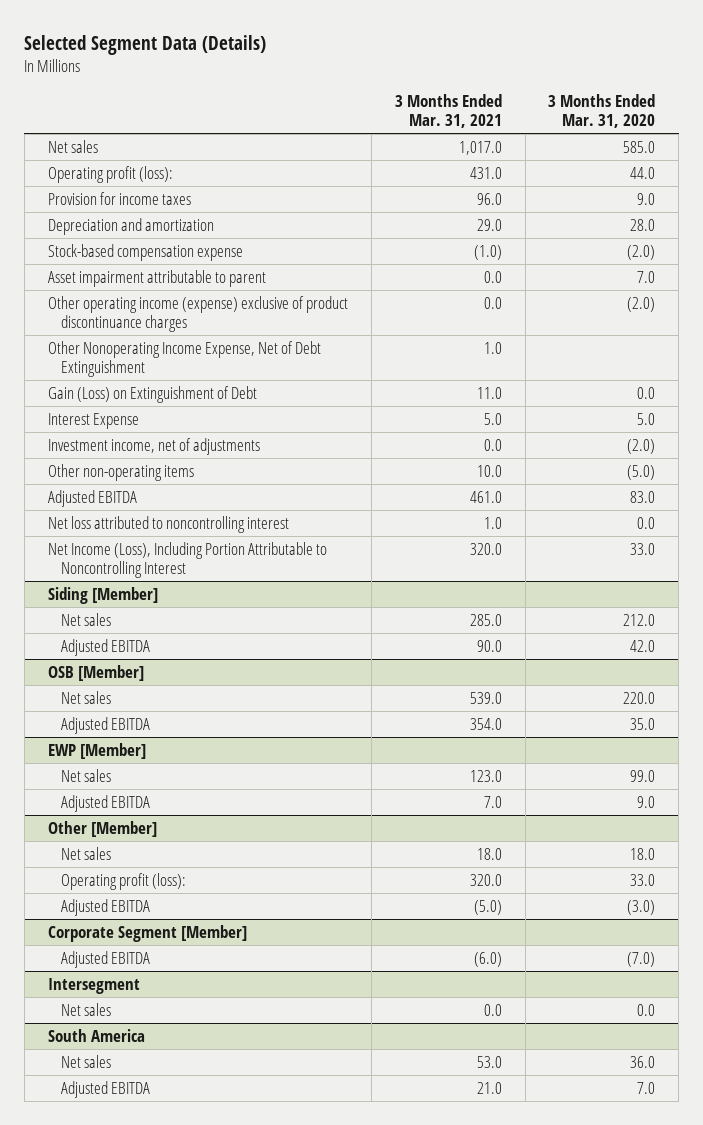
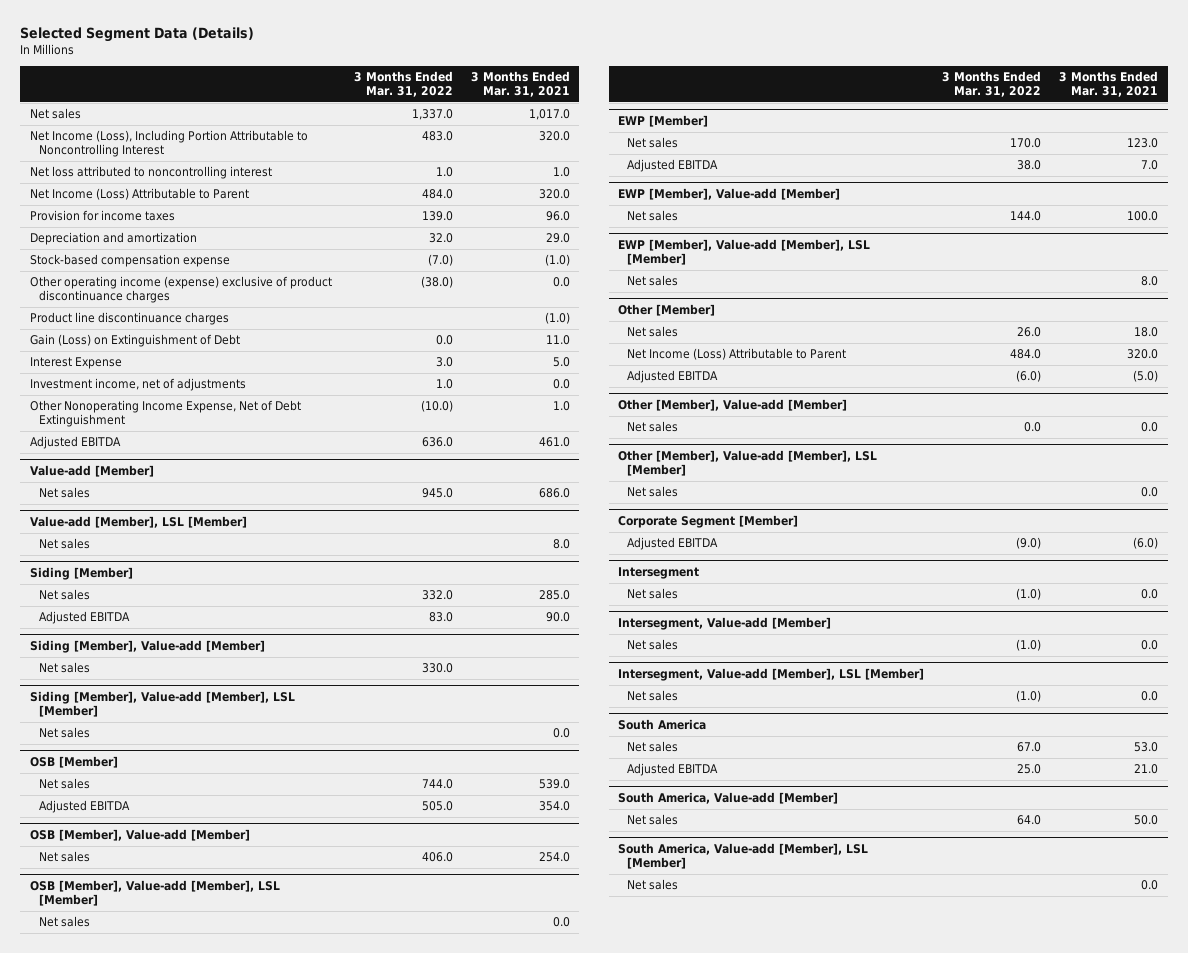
- | 3 Months Ended Mar. 31, 2021 | 3 Months Ended Mar. 31, 2020
+ | 3 Months Ended Mar. 31, 2022 | 3 Months Ended Mar. 31, 2021
- Operating profit (loss): | 431.0 | 44.0
moved up: Net Income (Loss), Including Portion Attributable to Noncontrolling Interest | 483.0 | 320.0
moved up: Net loss attributed to noncontrolling interest | 1.0 | 1.0
+ Net Income (Loss) Attributable to Parent | 484.0 | 320.0
- Asset impairment attributable to parent | 0.0 | 7.0
+ Product line discontinuance charges | | (1.0)
- Other non-operating items | 10.0 | (5.0)
moved down: Other Nonoperating Income Expense, Net of Debt Extinguishment | (10.0) | 1.0
+ Value-add [Member]
+ Net sales | 945.0 | 686.0
+ Value-add [Member], LSL [Member]
+ Net sales | | 8.0
+ Siding [Member], Value-add [Member]
+ Net sales | 330.0 |
+ Siding [Member], Value-add [Member], LSL [Member]
+ Net sales | | 0.0
+ OSB [Member], Value-add [Member]
+ Net sales | 406.0 | 254.0
+ OSB [Member], Value-add [Member], LSL [Member]
+ Net sales | | 0.0
+ EWP [Member], Value-add [Member]
+ Net sales | 144.0 | 100.0
+ EWP [Member], Value-add [Member], LSL [Member]
+ Net sales | | 8.0
@ Other [Member]
- Operating profit (loss): | 320.0 | 33.0
+ Net Income (Loss) Attributable to Parent | 484.0 | 320.0
+ Other [Member], Value-add [Member]
+ Net sales | 0.0 | 0.0
+ Other [Member], Value-add [Member], LSL [Member]
+ Net sales | | 0.0
+ Intersegment, Value-add [Member]
+ Net sales | (1.0) | 0.0
+ Intersegment, Value-add [Member], LSL [Member]
+ Net sales | (1.0) | 0.0
+ South America, Value-add [Member]
+ Net sales | 64.0 | 50.0
+ South America, Value-add [Member], LSL [Member]
+ Net sales | | 0.0

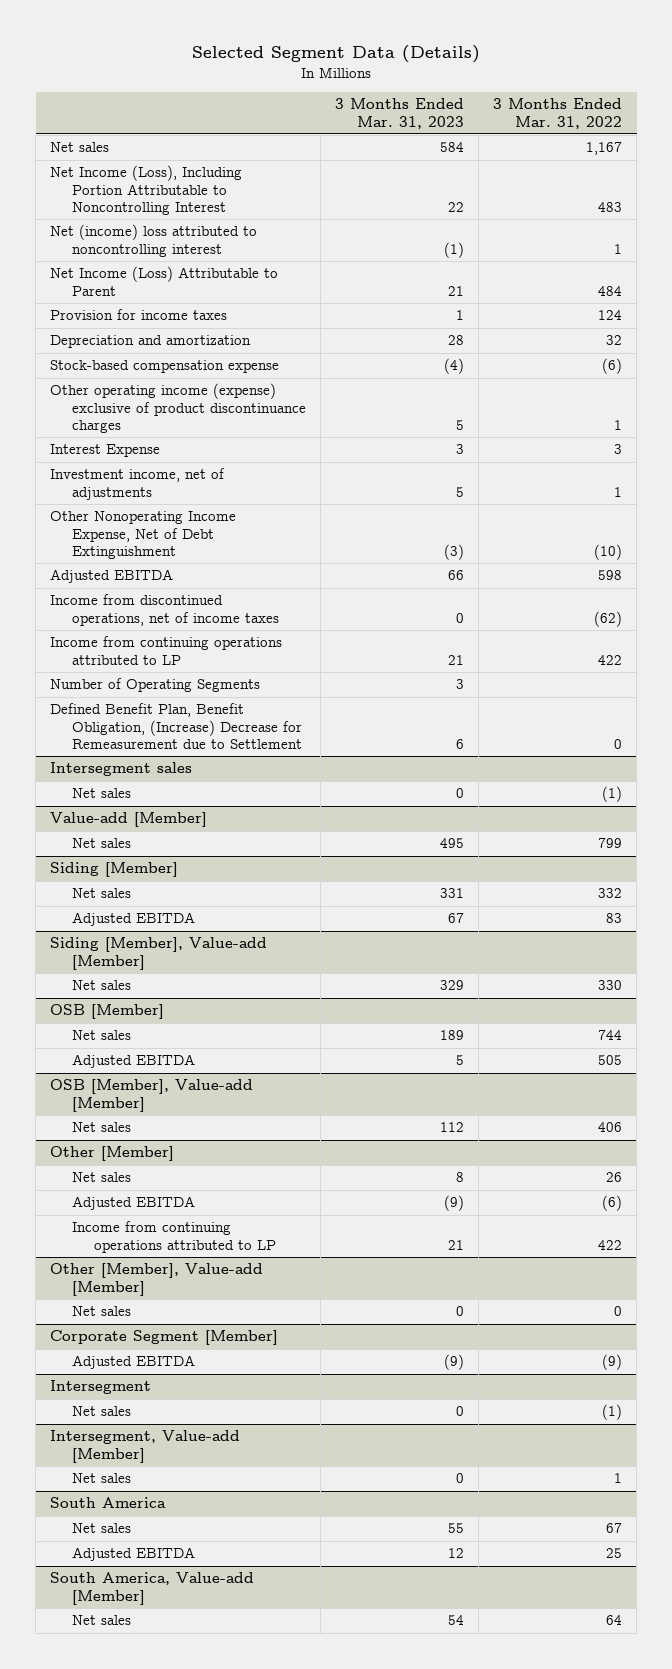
- | 3 Months Ended Mar. 31, 2022 | 3 Months Ended Mar. 31, 2021
+ | 3 Months Ended Mar. 31, 2023 | 3 Months Ended Mar. 31, 2022
- Net sales | 1,337.0 | 1,017.0
- Net Income (Loss), Including Portion Attributable to Noncontrolling Interest | 483.0 | 320.0
- Net loss attributed to noncontrolling interest | 1.0 | 1.0
- Net Income (Loss) Attributable to Parent | 484.0 | 320.0
- Provision for income taxes | 139.0 | 96.0
- Depreciation and amortization | 32.0 | 29.0
- Stock-based compensation expense | (7.0) | (1.0)
- Other operating income (expense) exclusive of product discontinuance charges | (38.0) | 0.0
- Product line discontinuance charges | | (1.0)
- Gain (Loss) on Extinguishment of Debt | 0.0 | 11.0
- Interest Expense | 3.0 | 5.0
- Investment income, net of adjustments | 1.0 | 0.0
- Other Nonoperating Income Expense, Net of Debt Extinguishment | (10.0) | 1.0
- Adjusted EBITDA | 636.0 | 461.0
+ Net sales | 584 | 1,167
+ Net Income (Loss), Including Portion Attributable to Noncontrolling Interest | 22 | 483
+ Net (income) loss attributed to noncontrolling interest | (1) | 1
+ Net Income (Loss) Attributable to Parent | 21 | 484
+ Provision for income taxes | 1 | 124
+ Depreciation and amortization | 28 | 32
+ Stock-based compensation expense | (4) | (6)
+ Other operating income (expense) exclusive of product discontinuance charges | 5 | 1
+ Interest Expense | 3 | 3
+ Investment income, net of adjustments | 5 | 1
+ Other Nonoperating Income Expense, Net of Debt Extinguishment | (3) | (10)
+ Adjusted EBITDA | 66 | 598
+ Income from discontinued operations, net of income taxes | 0 | (62)
+ Income from continuing operations attributed to LP | 21 | 422
+ Number of Operating Segments | 3 |
+ Defined Benefit Plan, Benefit Obligation, (Increase) Decrease for Remeasurement due to Settlement | 6 | 0
+ Intersegment sales
+ Net sales | 0 | (1)
@ Value-add [Member]
- Net sales | 945.0 | 686.0
- Value-add [Member], LSL [Member]
- Net sales | | 8.0
@ Value-add [Member]
+ Net sales | 495 | 799
@ Siding [Member]
- Net sales | 332.0 | 285.0
- Adjusted EBITDA | 83.0 | 90.0
+ Net sales | 331 | 332
+ Adjusted EBITDA | 67 | 83
@ Siding [Member], Value-add [Member]
- Net sales | 330.0 |
- Siding [Member], Value-add [Member], LSL [Member]
- Net sales | | 0.0
@ Siding [Member], Value-add [Member]
+ Net sales | 329 | 330
@ OSB [Member]
- Net sales | 744.0 | 539.0
- Adjusted EBITDA | 505.0 | 354.0
+ Net sales | 189 | 744
+ Adjusted EBITDA | 5 | 505
@ OSB [Member], Value-add [Member]
- Net sales | 406.0 | 254.0
- OSB [Member], Value-add [Member], LSL [Member]
- Net sales | | 0.0
- EWP [Member]
- Net sales | 170.0 | 123.0
- Adjusted EBITDA | 38.0 | 7.0
- EWP [Member], Value-add [Member]
- Net sales | 144.0 | 100.0
- EWP [Member], Value-add [Member], LSL [Member]
- Net sales | | 8.0
@ OSB [Member], Value-add [Member]
+ Net sales | 112 | 406
@ Other [Member]
- Net sales | 26.0 | 18.0
- Net Income (Loss) Attributable to Parent | 484.0 | 320.0
- Adjusted EBITDA | (6.0) | (5.0)
+ Net sales | 8 | 26
+ Adjusted EBITDA | (9) | (6)
+ Income from continuing operations attributed to LP | 21 | 422
@ Other [Member], Value-add [Member]
- Net sales | 0.0 | 0.0
- Other [Member], Value-add [Member], LSL [Member]
- Net sales | | 0.0
@ Other [Member], Value-add [Member]
+ Net sales | 0 | 0
@ Corporate Segment [Member]
- Adjusted EBITDA | (9.0) | (6.0)
+ Adjusted EBITDA | (9) | (9)
@ Intersegment
- Net sales | (1.0) | 0.0
+ Net sales | 0 | (1)
@ Intersegment, Value-add [Member]
- Net sales | (1.0) | 0.0
- Intersegment, Value-add [Member], LSL [Member]
- Net sales | (1.0) | 0.0
@ Intersegment, Value-add [Member]
+ Net sales | 0 | 1
@ South America
- Net sales | 67.0 | 53.0
- Adjusted EBITDA | 25.0 | 21.0
+ Net sales | 55 | 67
+ Adjusted EBITDA | 12 | 25
@ South America, Value-add [Member]
- Net sales | 64.0 | 50.0
- South America, Value-add [Member], LSL [Member]
- Net sales | | 0.0
@ South America, Value-add [Member]
+ Net sales | 54 | 64

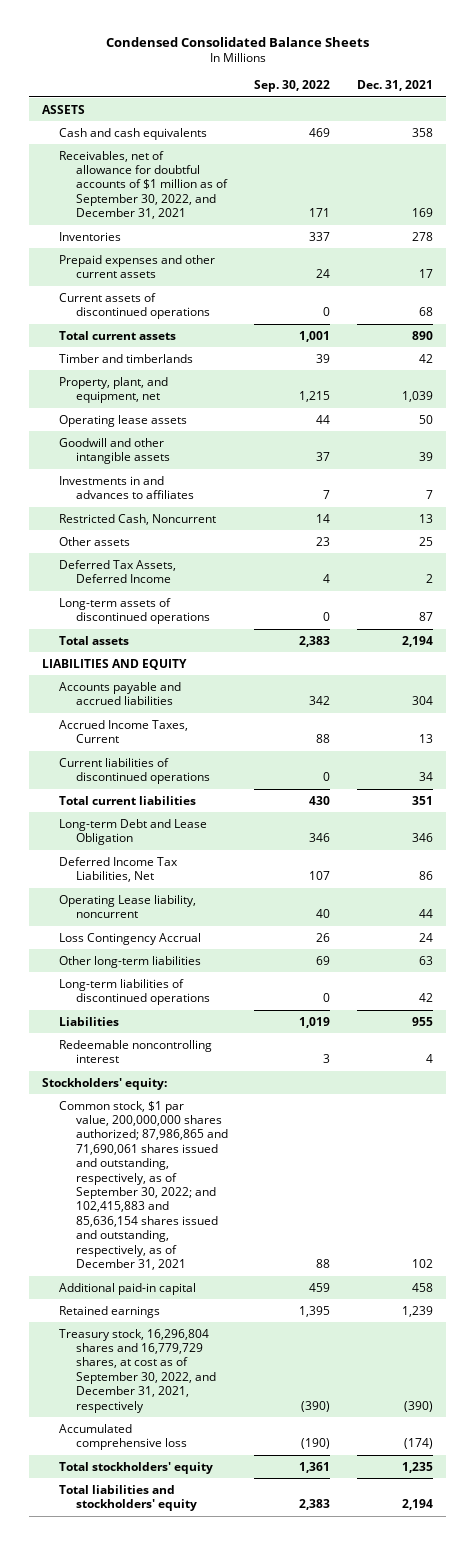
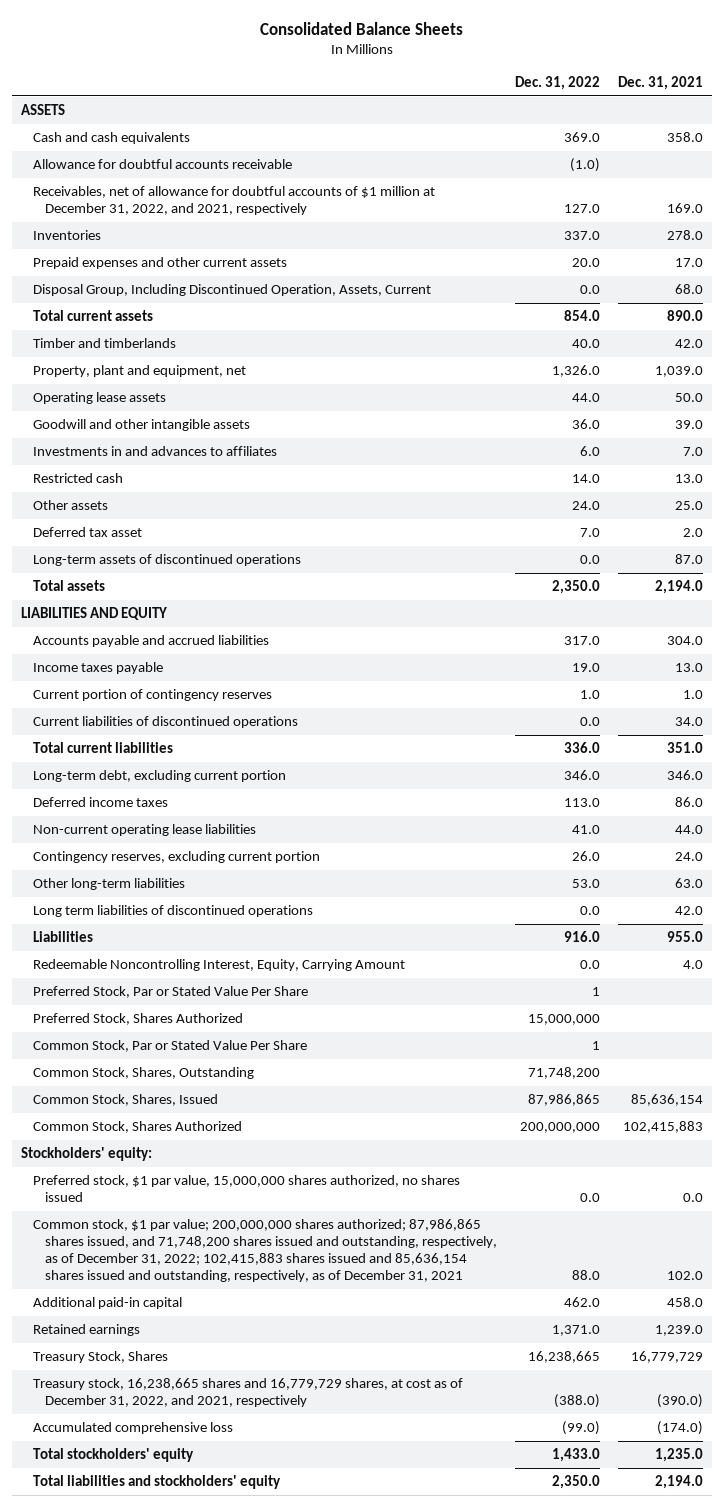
- Condensed Consolidated Balance Sheets
+ Consolidated Balance Sheets
- | Sep. 30, 2022 | Dec. 31, 2021
+ | Dec. 31, 2022 | Dec. 31, 2021
- Cash and cash equivalents | 469 | 358
- Receivables, net of allowance for doubtful accounts of $1 million as of September 30, 2022, and December 31, 2021 | 171 | 169
- Inventories | 337 | 278
- Prepaid expenses and other current assets | 24 | 17
- Current assets of discontinued operations | 0 | 68
- Total current assets | 1,001 | 890
- Timber and timberlands | 39 | 42
- Property, plant, and equipment, net | 1,215 | 1,039
- Operating lease assets | 44 | 50
- Goodwill and other intangible assets | 37 | 39
- Investments in and advances to affiliates | 7 | 7
- Restricted Cash, Noncurrent | 14 | 13
- Other assets | 23 | 25
- Deferred Tax Assets, Deferred Income | 4 | 2
- Long-term assets of discontinued operations | 0 | 87
- Total assets | 2,383 | 2,194
+ Cash and cash equivalents | 369.0 | 358.0
+ Allowance for doubtful accounts receivable | (1.0) |
+ Receivables, net of allowance for doubtful accounts of $1 million at December 31, 2022, and 2021, respectively | 127.0 | 169.0
+ Inventories | 337.0 | 278.0
+ Prepaid expenses and other current assets | 20.0 | 17.0
+ Disposal Group, Including Discontinued Operation, Assets, Current | 0.0 | 68.0
+ Total current assets | 854.0 | 890.0
+ Timber and timberlands | 40.0 | 42.0
+ Property, plant and equipment, net | 1,326.0 | 1,039.0
+ Operating lease assets | 44.0 | 50.0
+ Goodwill and other intangible assets | 36.0 | 39.0
+ Investments in and advances to affiliates | 6.0 | 7.0
+ Restricted cash | 14.0 | 13.0
+ Other assets | 24.0 | 25.0
+ Deferred tax asset | 7.0 | 2.0
+ Long-term assets of discontinued operations | 0.0 | 87.0
+ Total assets | 2,350.0 | 2,194.0
- Accounts payable and accrued liabilities | 342 | 304
- Accrued Income Taxes, Current | 88 | 13
- Current liabilities of discontinued operations | 0 | 34
- Total current liabilities | 430 | 351
- Long-term Debt and Lease Obligation | 346 | 346
- Deferred Income Tax Liabilities, Net | 107 | 86
- Operating Lease liability, noncurrent | 40 | 44
- Loss Contingency Accrual | 26 | 24
- Other long-term liabilities | 69 | 63
- Long-term liabilities of discontinued operations | 0 | 42
- Liabilities | 1,019 | 955
- Redeemable noncontrolling interest | 3 | 4
+ Accounts payable and accrued liabilities | 317.0 | 304.0
+ Income taxes payable | 19.0 | 13.0
+ Current portion of contingency reserves | 1.0 | 1.0
+ Current liabilities of discontinued operations | 0.0 | 34.0
+ Total current liabilities | 336.0 | 351.0
+ Long-term debt, excluding current portion | 346.0 | 346.0
+ Deferred income taxes | 113.0 | 86.0
+ Non-current operating lease liabilities | 41.0 | 44.0
+ Contingency reserves, excluding current portion | 26.0 | 24.0
+ Other long-term liabilities | 53.0 | 63.0
+ Long term liabilities of discontinued operations | 0.0 | 42.0
+ Liabilities | 916.0 | 955.0
+ Redeemable Noncontrolling Interest, Equity, Carrying Amount | 0.0 | 4.0
+ Preferred Stock, Par or Stated Value Per Share | 1 |
+ Preferred Stock, Shares Authorized | 15,000,000 |
+ Common Stock, Par or Stated Value Per Share | 1 |
+ Common Stock, Shares, Outstanding | 71,748,200 |
+ Common Stock, Shares, Issued | 87,986,865 | 85,636,154
+ Common Stock, Shares Authorized | 200,000,000 | 102,415,883
- Common stock, $1 par value, 200,000,000 shares authorized; 87,986,865 and 71,690,061 shares issued and outstanding, respectively, as of September 30, 2022; and 102,415,883 and 85,636,154 shares issued and outstanding, respectively, as of December 31, 2021 | 88 | 102
- Additional paid-in capital | 459 | 458
- Retained earnings | 1,395 | 1,239
- Treasury stock, 16,296,804 shares and 16,779,729 shares, at cost as of September 30, 2022, and December 31, 2021, respectively | (390) | (390)
- Accumulated comprehensive loss | (190) | (174)
- Total stockholders' equity | 1,361 | 1,235
- Total liabilities and stockholders' equity | 2,383 | 2,194
+ Preferred stock, $1 par value, 15,000,000 shares authorized, no shares issued | 0.0 | 0.0
+ Common stock, $1 par value; 200,000,000 shares authorized; 87,986,865 shares issued, and 71,748,200 shares issued and outstanding, respectively, as of December 31, 2022; 102,415,883 shares issued and 85,636,154 shares issued and outstanding, respectively, as of December 31, 2021 | 88.0 | 102.0
+ Additional paid-in capital | 462.0 | 458.0
+ Retained earnings | 1,371.0 | 1,239.0
+ Treasury Stock, Shares | 16,238,665 | 16,779,729
+ Treasury stock, 16,238,665 shares and 16,779,729 shares, at cost as of December 31, 2022, and 2021, respectively | (388.0) | (390.0)
+ Accumulated comprehensive loss | (99.0) | (174.0)
+ Total stockholders' equity | 1,433.0 | 1,235.0
+ Total liabilities and stockholders' equity | 2,350.0 | 2,194.0

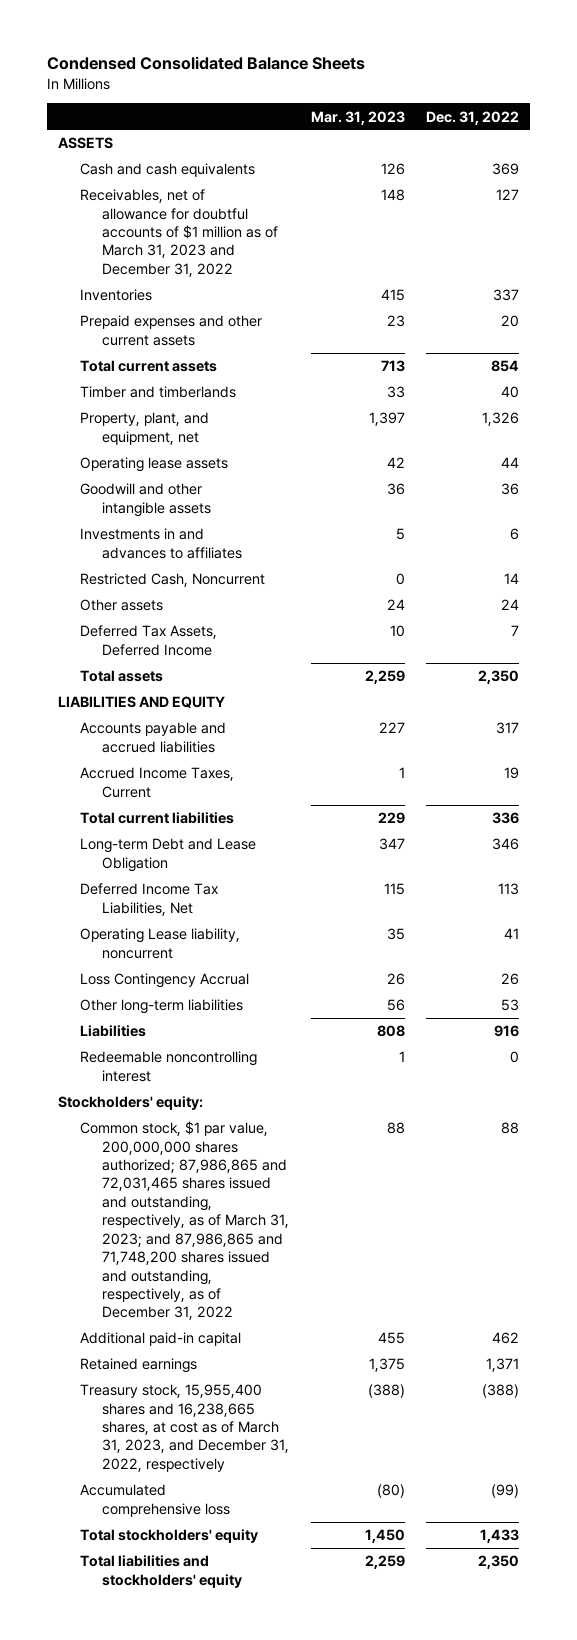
- Consolidated Balance Sheets
+ Condensed Consolidated Balance Sheets
- | Dec. 31, 2022 | Dec. 31, 2021
+ | Mar. 31, 2023 | Dec. 31, 2022
- Cash and cash equivalents | 369.0 | 358.0
- Allowance for doubtful accounts receivable | (1.0) |
- Receivables, net of allowance for doubtful accounts of $1 million at December 31, 2022, and 2021, respectively | 127.0 | 169.0
- Inventories | 337.0 | 278.0
- Prepaid expenses and other current assets | 20.0 | 17.0
- Disposal Group, Including Discontinued Operation, Assets, Current | 0.0 | 68.0
- Total current assets | 854.0 | 890.0
- Timber and timberlands | 40.0 | 42.0
- Property, plant and equipment, net | 1,326.0 | 1,039.0
- Operating lease assets | 44.0 | 50.0
- Goodwill and other intangible assets | 36.0 | 39.0
- Investments in and advances to affiliates | 6.0 | 7.0
- Restricted cash | 14.0 | 13.0
- Other assets | 24.0 | 25.0
- Deferred tax asset | 7.0 | 2.0
- Long-term assets of discontinued operations | 0.0 | 87.0
- Total assets | 2,350.0 | 2,194.0
+ Cash and cash equivalents | 126 | 369
+ Receivables, net of allowance for doubtful accounts of $1 million as of March 31, 2023 and December 31, 2022 | 148 | 127
+ Inventories | 415 | 337
+ Prepaid expenses and other current assets | 23 | 20
+ Total current assets | 713 | 854
+ Timber and timberlands | 33 | 40
+ Property, plant, and equipment, net | 1,397 | 1,326
+ Operating lease assets | 42 | 44
+ Goodwill and other intangible assets | 36 | 36
+ Investments in and advances to affiliates | 5 | 6
+ Restricted Cash, Noncurrent | 0 | 14
+ Other assets | 24 | 24
+ Deferred Tax Assets, Deferred Income | 10 | 7
+ Total assets | 2,259 | 2,350
- Accounts payable and accrued liabilities | 317.0 | 304.0
- Income taxes payable | 19.0 | 13.0
- Current portion of contingency reserves | 1.0 | 1.0
- Current liabilities of discontinued operations | 0.0 | 34.0
- Total current liabilities | 336.0 | 351.0
- Long-term debt, excluding current portion | 346.0 | 346.0
- Deferred income taxes | 113.0 | 86.0
- Non-current operating lease liabilities | 41.0 | 44.0
- Contingency reserves, excluding current portion | 26.0 | 24.0
- Other long-term liabilities | 53.0 | 63.0
- Long term liabilities of discontinued operations | 0.0 | 42.0
- Liabilities | 916.0 | 955.0
- Redeemable Noncontrolling Interest, Equity, Carrying Amount | 0.0 | 4.0
- Preferred Stock, Par or Stated Value Per Share | 1 |
- Preferred Stock, Shares Authorized | 15,000,000 |
- Common Stock, Par or Stated Value Per Share | 1 |
- Common Stock, Shares, Outstanding | 71,748,200 |
- Common Stock, Shares, Issued | 87,986,865 | 85,636,154
- Common Stock, Shares Authorized | 200,000,000 | 102,415,883
+ Accounts payable and accrued liabilities | 227 | 317
+ Accrued Income Taxes, Current | 1 | 19
+ Total current liabilities | 229 | 336
+ Long-term Debt and Lease Obligation | 347 | 346
+ Deferred Income Tax Liabilities, Net | 115 | 113
+ Operating Lease liability, noncurrent | 35 | 41
+ Loss Contingency Accrual | 26 | 26
+ Other long-term liabilities | 56 | 53
+ Liabilities | 808 | 916
+ Redeemable noncontrolling interest | 1 | 0
- Preferred stock, $1 par value, 15,000,000 shares authorized, no shares issued | 0.0 | 0.0
- Common stock, $1 par value; 200,000,000 shares authorized; 87,986,865 shares issued, and 71,748,200 shares issued and outstanding, respectively, as of December 31, 2022; 102,415,883 shares issued and 85,636,154 shares issued and outstanding, respectively, as of December 31, 2021 | 88.0 | 102.0
- Additional paid-in capital | 462.0 | 458.0
- Retained earnings | 1,371.0 | 1,239.0
- Treasury Stock, Shares | 16,238,665 | 16,779,729
- Treasury stock, 16,238,665 shares and 16,779,729 shares, at cost as of December 31, 2022, and 2021, respectively | (388.0) | (390.0)
- Accumulated comprehensive loss | (99.0) | (174.0)
- Total stockholders' equity | 1,433.0 | 1,235.0
- Total liabilities and stockholders' equity | 2,350.0 | 2,194.0
+ Common stock, $1 par value, 200,000,000 shares authorized; 87,986,865 and 72,031,465 shares issued and outstanding, respectively, as of March 31, 2023; and 87,986,865 and 71,748,200 shares issued and outstanding, respectively, as of December 31, 2022 | 88 | 88
+ Additional paid-in capital | 455 | 462
+ Retained earnings | 1,375 | 1,371
+ Treasury stock, 15,955,400 shares and 16,238,665 shares, at cost as of March 31, 2023, and December 31, 2022, respectively | (388) | (388)
+ Accumulated comprehensive loss | (80) | (99)
+ Total stockholders' equity | 1,450 | 1,433
+ Total liabilities and stockholders' equity | 2,259 | 2,350

